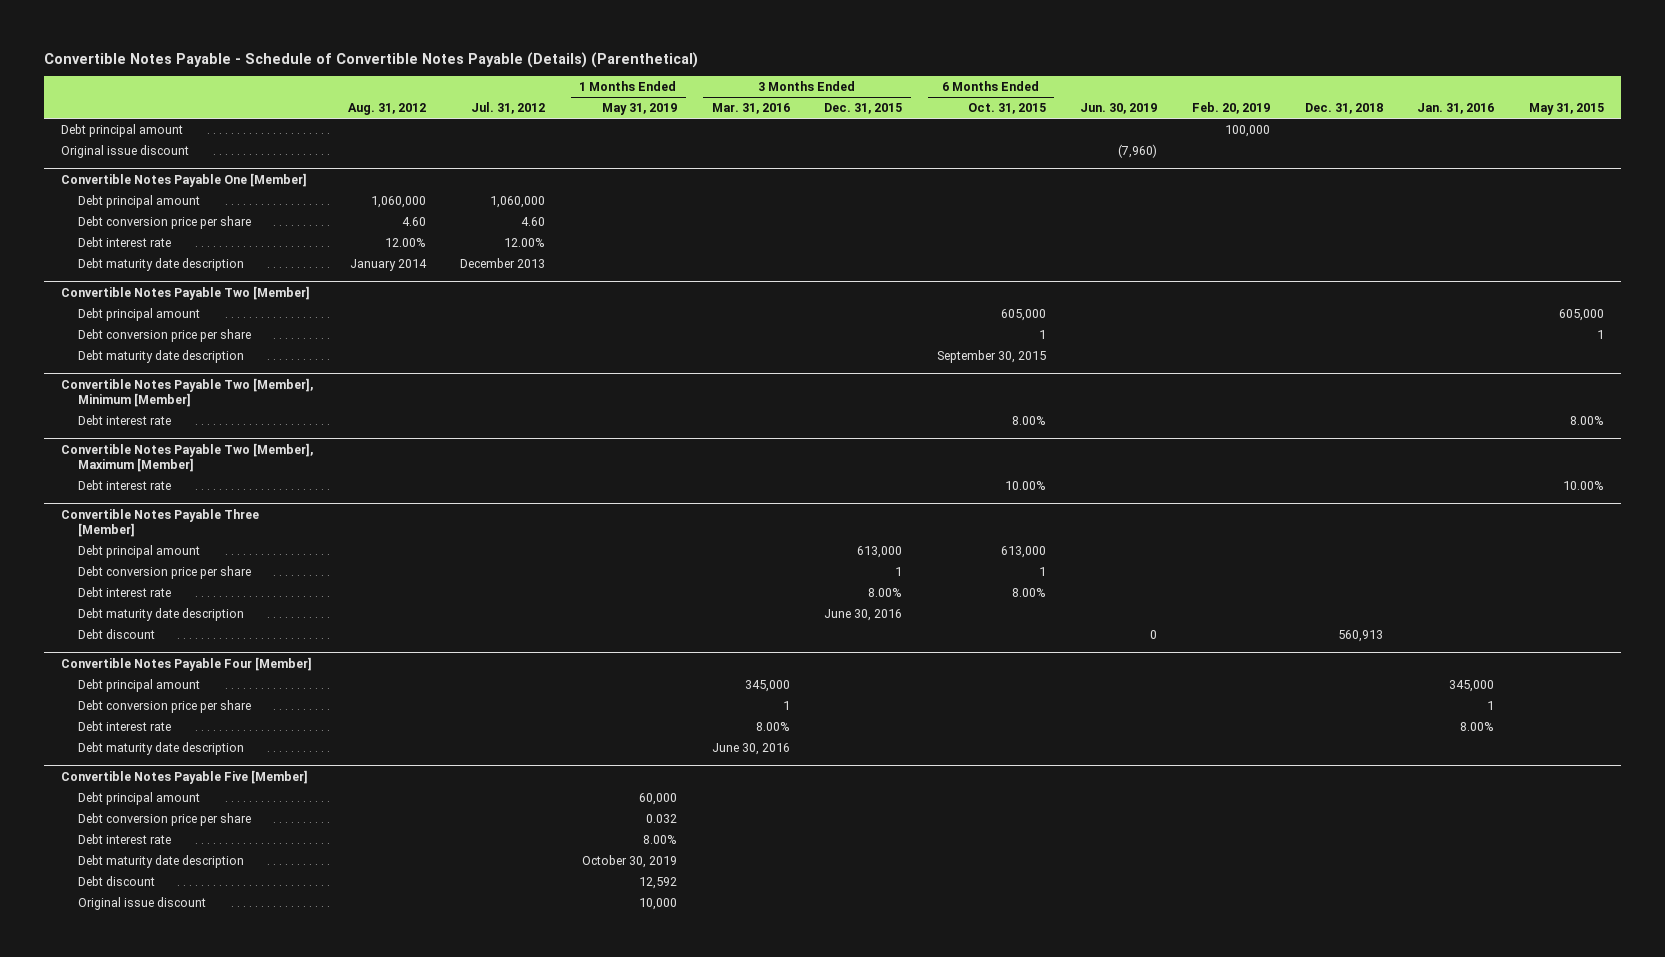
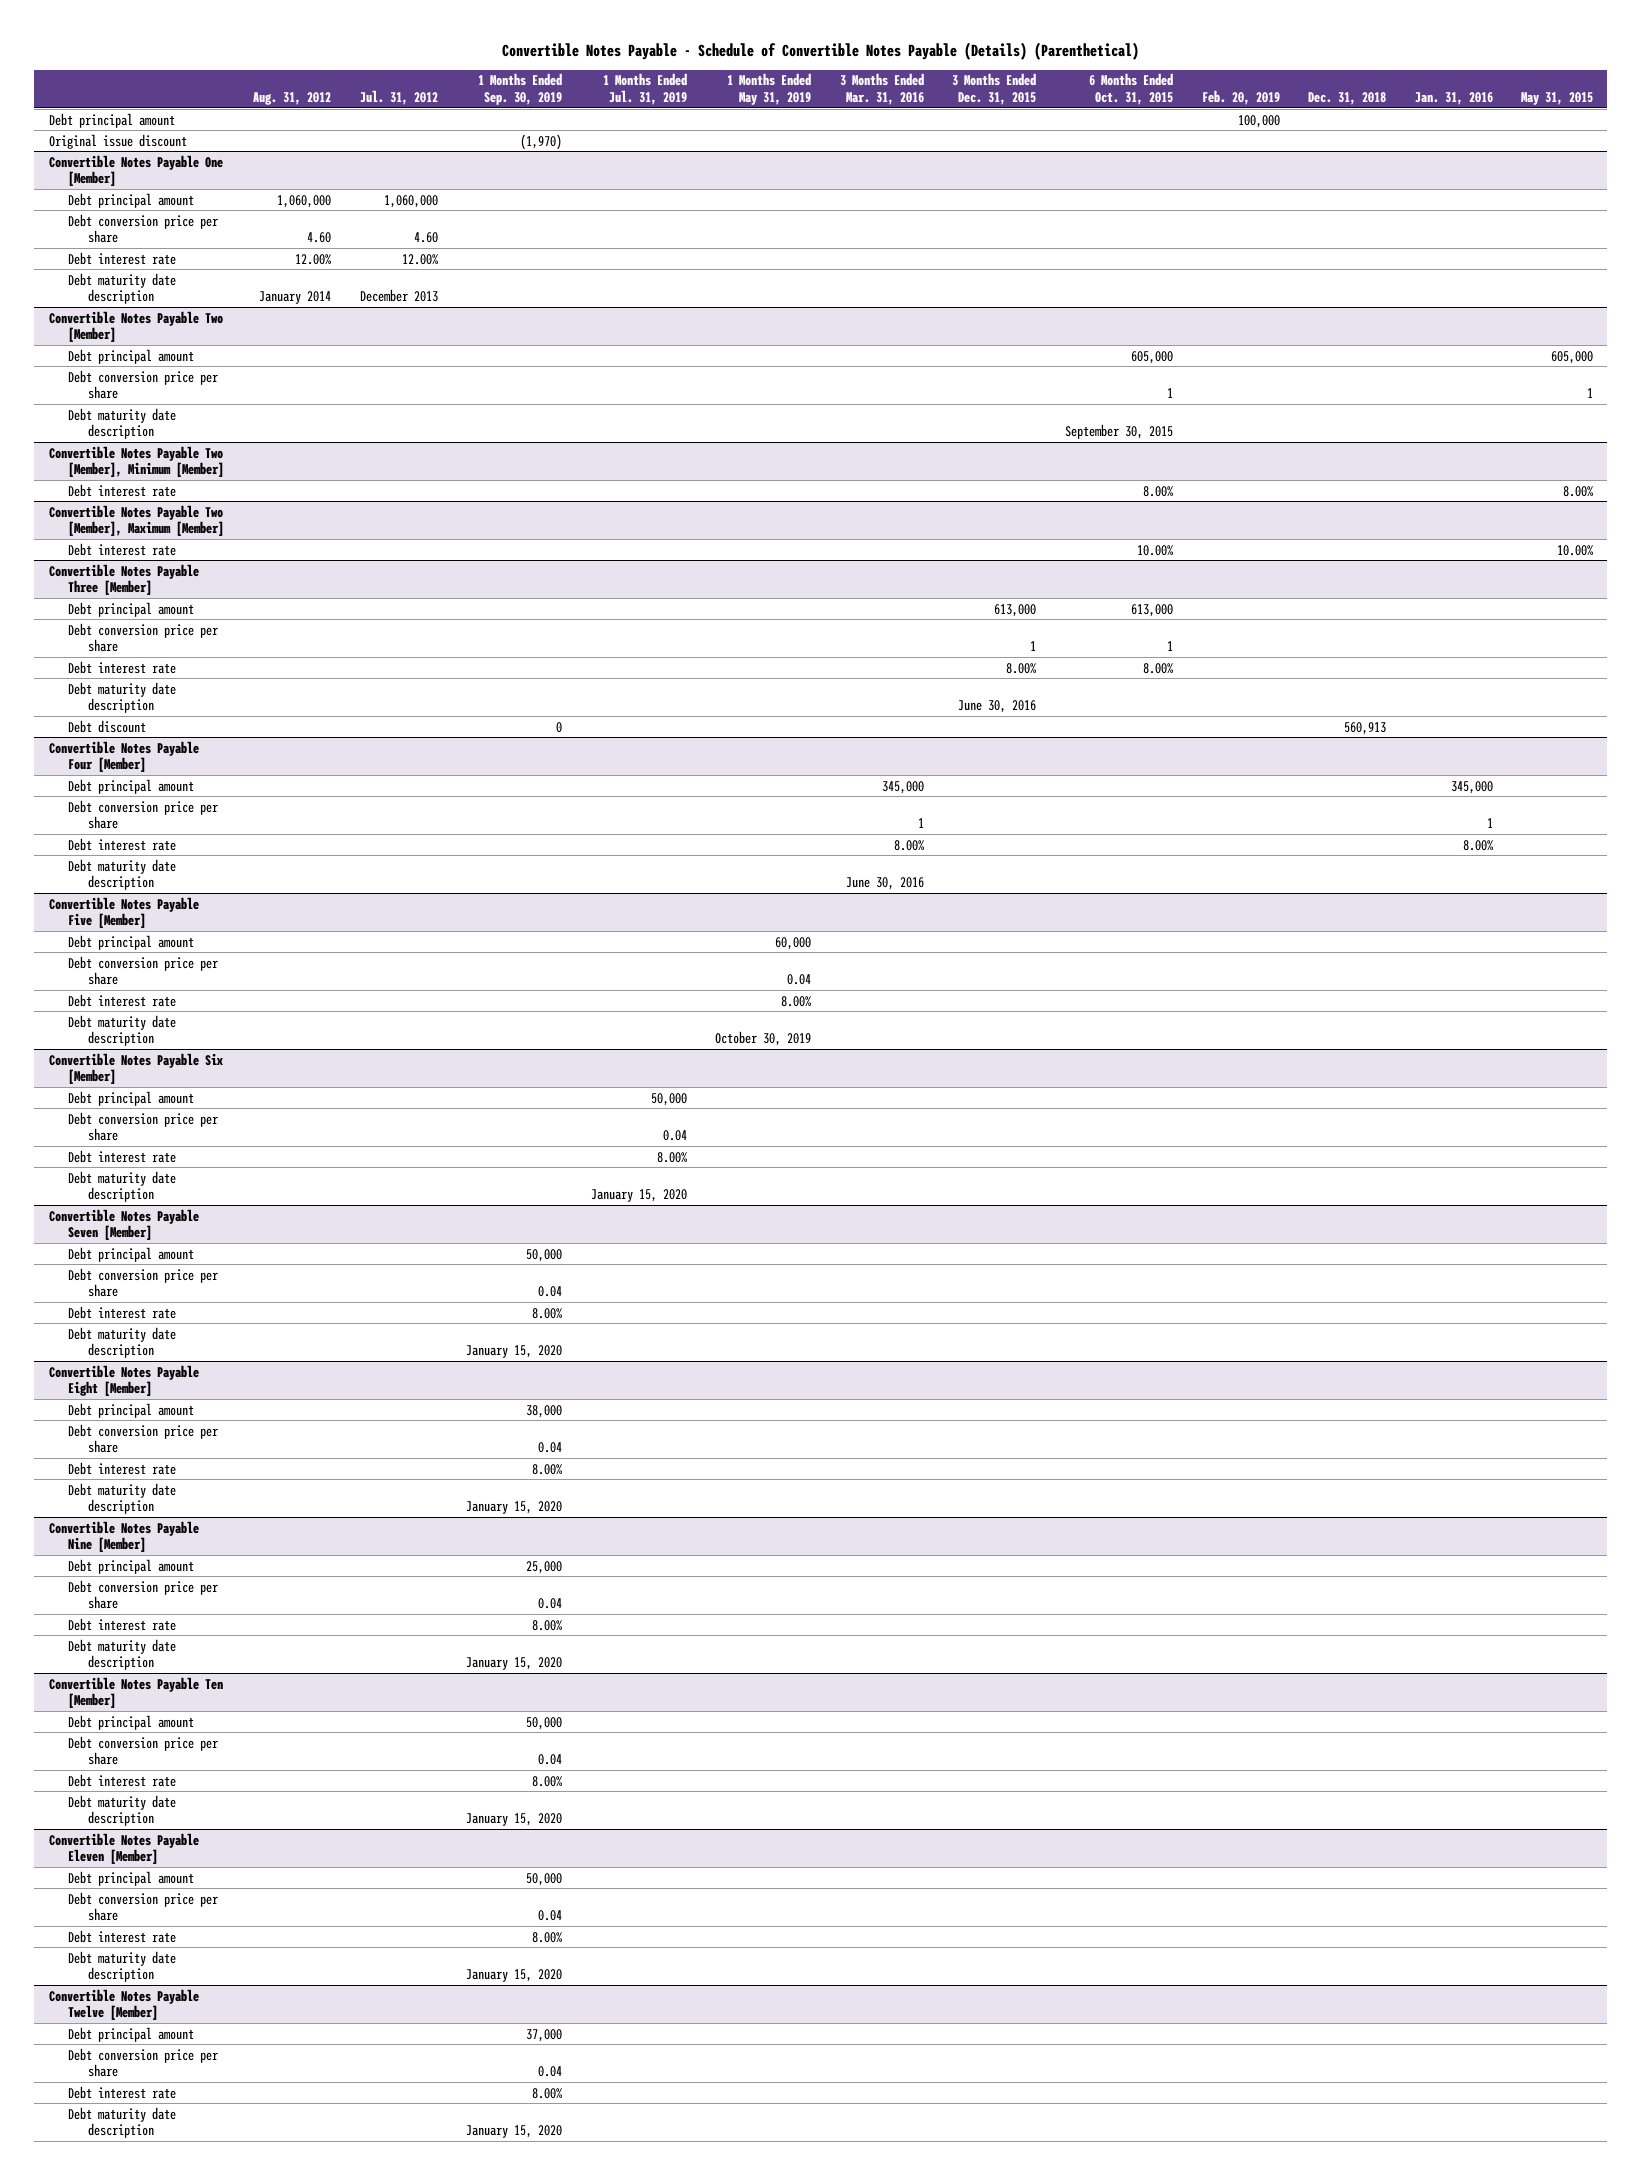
- | Aug. 31, 2012 | Jul. 31, 2012 | 1 Months Ended May 31, 2019 | 3 Months Ended Mar. 31, 2016 | 3 Months Ended Dec. 31, 2015 | 6 Months Ended Oct. 31, 2015 | Jun. 30, 2019 | Feb. 20, 2019 | Dec. 31, 2018 | Jan. 31, 2016 | May 31, 2015
+ | Aug. 31, 2012 | Jul. 31, 2012 | 1 Months Ended Sep. 30, 2019 | 1 Months Ended Jul. 31, 2019 | 1 Months Ended May 31, 2019 | 3 Months Ended Mar. 31, 2016 | 3 Months Ended Dec. 31, 2015 | 6 Months Ended Oct. 31, 2015 | Feb. 20, 2019 | Dec. 31, 2018 | Jan. 31, 2016 | May 31, 2015
@ Convertible Notes Payable Five [Member]
- Debt conversion price per share | | | 0.032 | | | | | | | |
+ Debt conversion price per share | | | | | 0.04 | | | | | | |
- Debt discount | | | 12,592 | | | | | | | |
- Original issue discount | | | 10,000 | | | | | | | |
+ Convertible Notes Payable Six [Member]
+ Debt principal amount | | | | 50,000 | | | | | | | |
+ Debt conversion price per share | | | | 0.04 | | | | | | | |
+ Debt interest rate | | | | 8.00% | | | | | | | |
+ Debt maturity date description | | | | January 15, 2020 | | | | | | | |
+ Convertible Notes Payable Seven [Member]
+ Debt principal amount | | | 50,000 | | | | | | | | |
+ Debt conversion price per share | | | 0.04 | | | | | | | | |
+ Debt interest rate | | | 8.00% | | | | | | | | |
+ Debt maturity date description | | | January 15, 2020 | | | | | | | | |
+ Convertible Notes Payable Eight [Member]
+ Debt principal amount | | | 38,000 | | | | | | | | |
+ Debt conversion price per share | | | 0.04 | | | | | | | | |
+ Debt interest rate | | | 8.00% | | | | | | | | |
+ Debt maturity date description | | | January 15, 2020 | | | | | | | | |
+ Convertible Notes Payable Nine [Member]
+ Debt principal amount | | | 25,000 | | | | | | | | |
+ Debt conversion price per share | | | 0.04 | | | | | | | | |
+ Debt interest rate | | | 8.00% | | | | | | | | |
+ Debt maturity date description | | | January 15, 2020 | | | | | | | | |
+ Convertible Notes Payable Ten [Member]
+ Debt principal amount | | | 50,000 | | | | | | | | |
+ Debt conversion price per share | | | 0.04 | | | | | | | | |
+ Debt interest rate | | | 8.00% | | | | | | | | |
+ Debt maturity date description | | | January 15, 2020 | | | | | | | | |
+ Convertible Notes Payable Eleven [Member]
+ Debt principal amount | | | 50,000 | | | | | | | | |
+ Debt conversion price per share | | | 0.04 | | | | | | | | |
+ Debt interest rate | | | 8.00% | | | | | | | | |
+ Debt maturity date description | | | January 15, 2020 | | | | | | | | |
+ Convertible Notes Payable Twelve [Member]
+ Debt principal amount | | | 37,000 | | | | | | | | |
+ Debt conversion price per share | | | 0.04 | | | | | | | | |
+ Debt interest rate | | | 8.00% | | | | | | | | |
+ Debt maturity date description | | | January 15, 2020 | | | | | | | | |

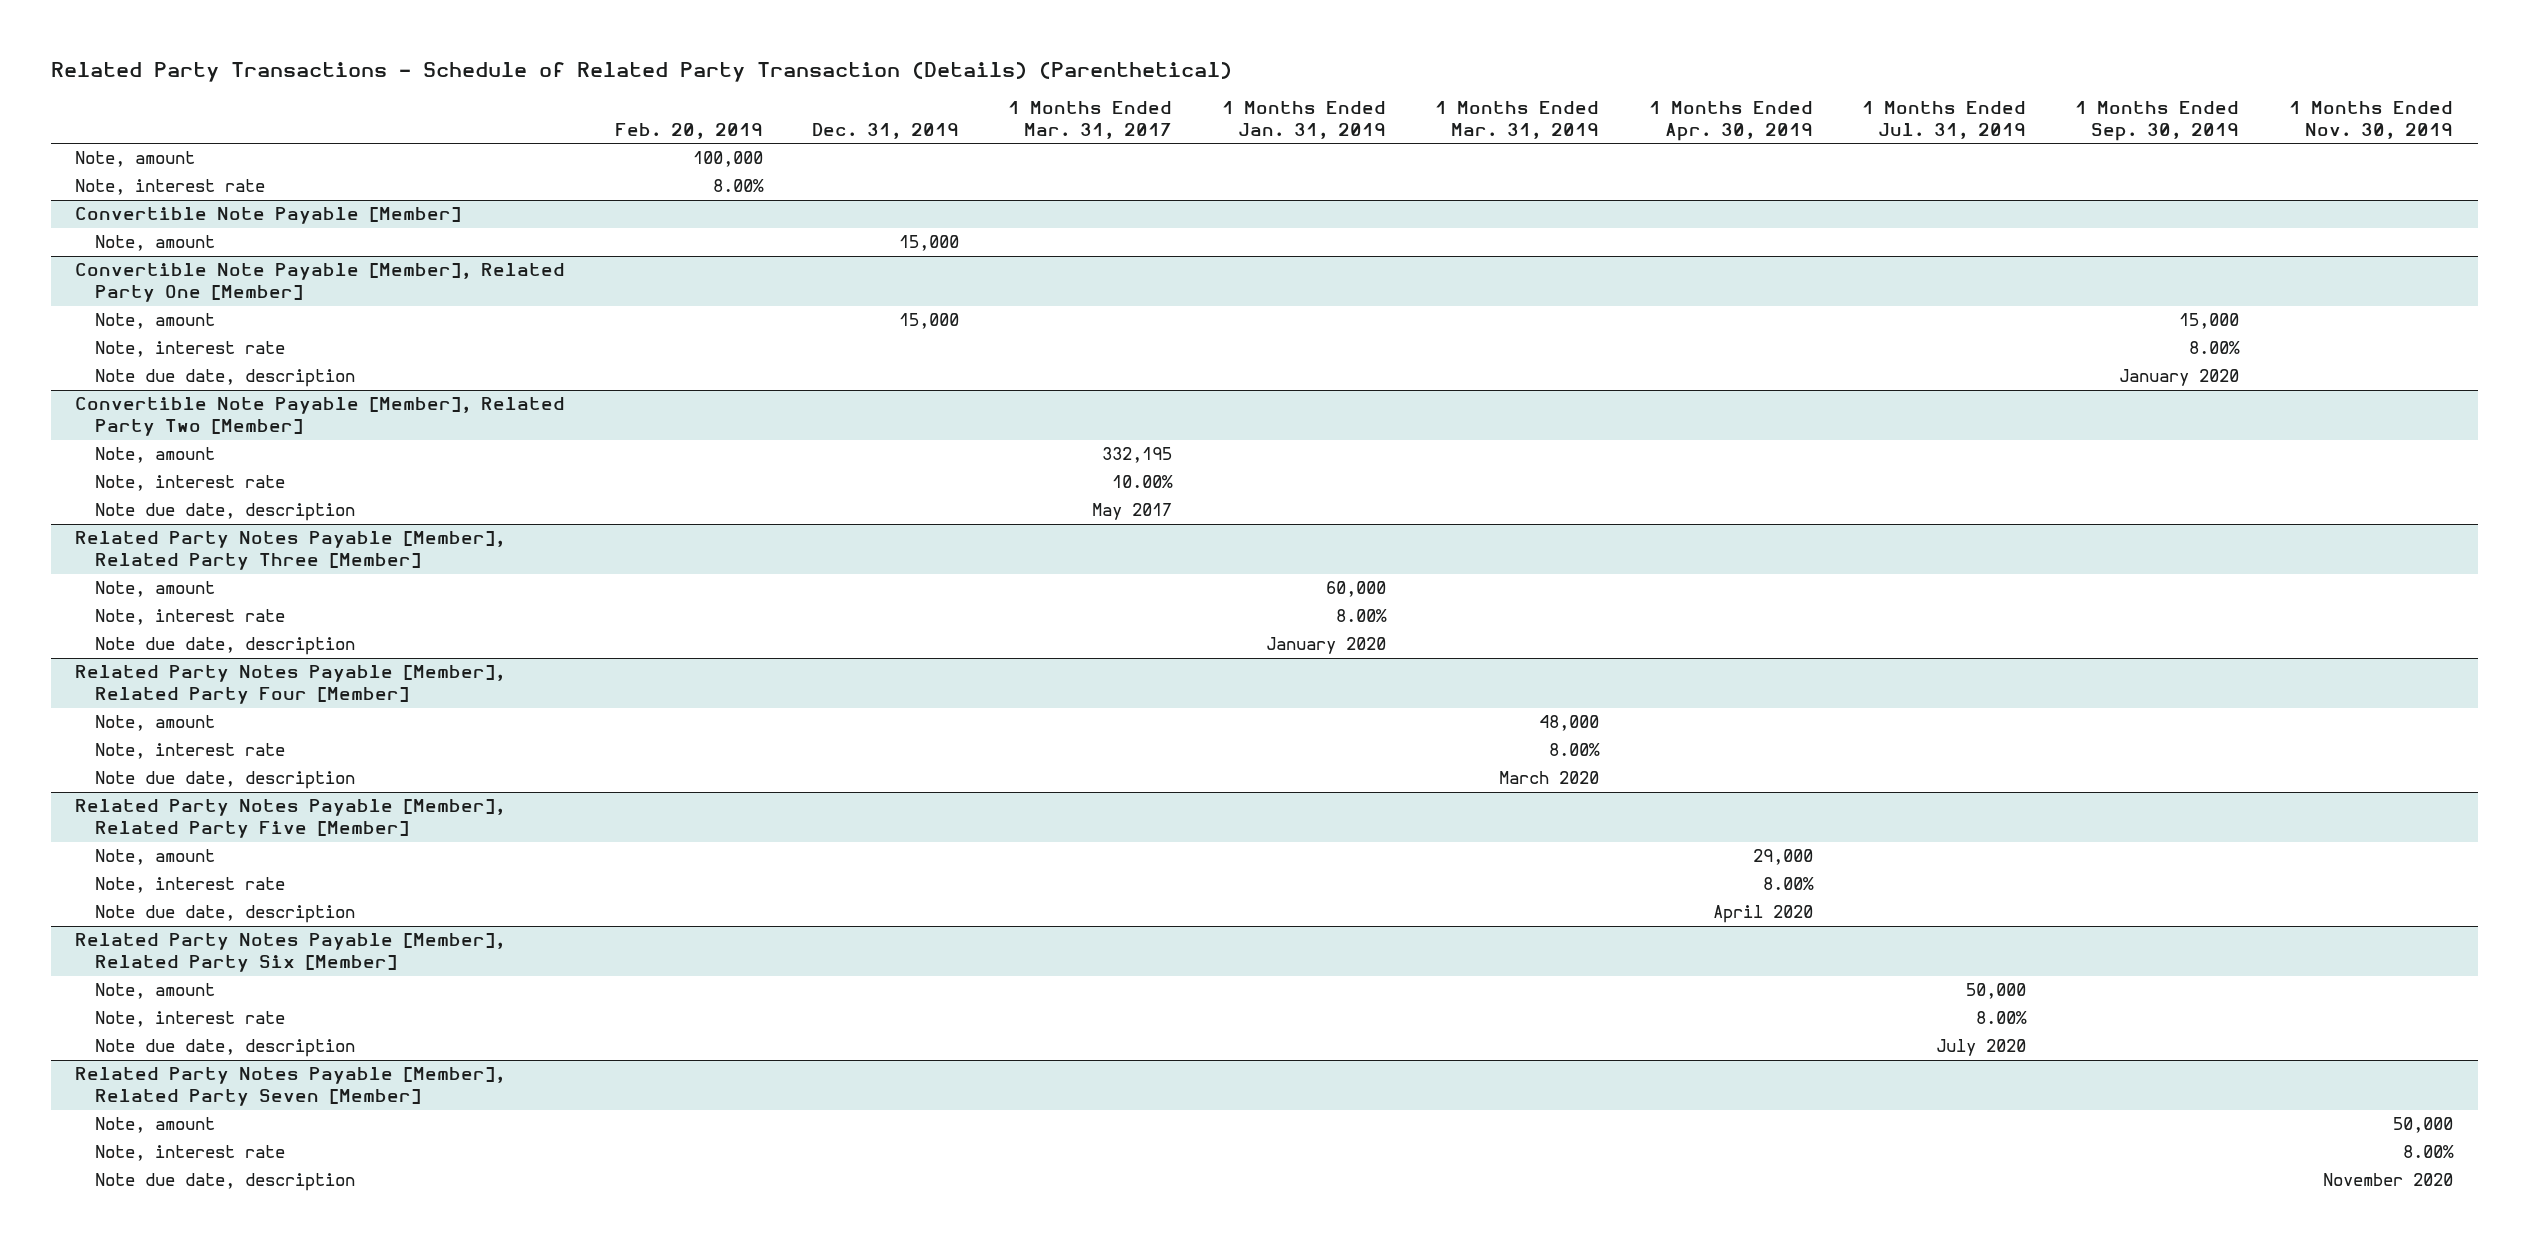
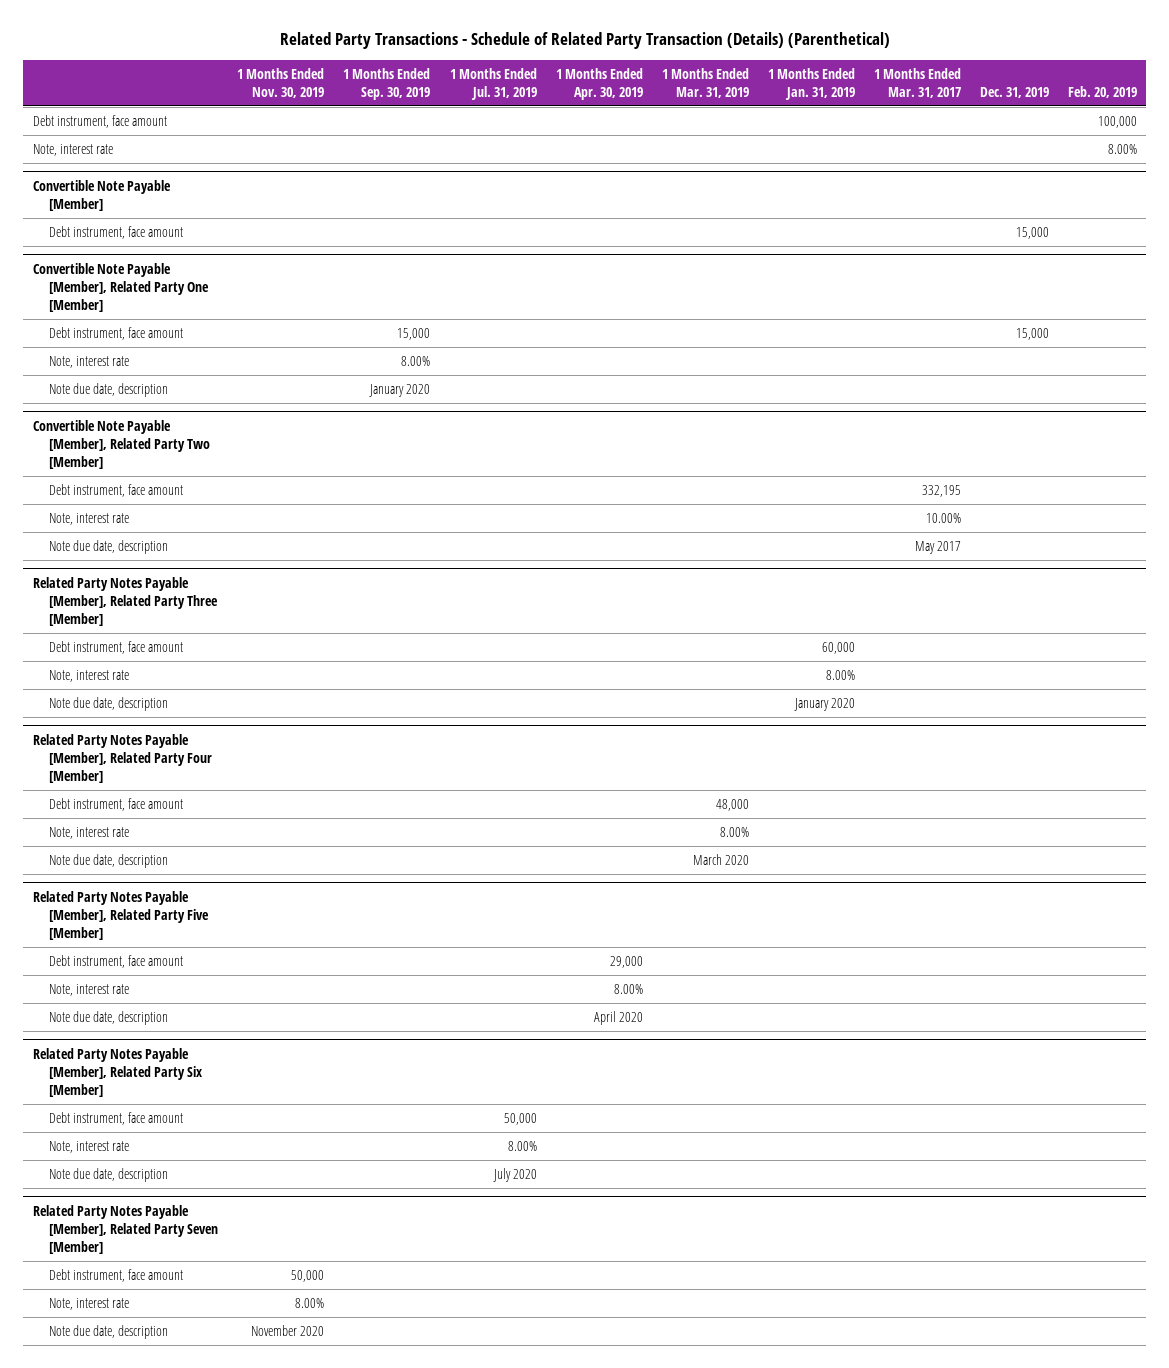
- | Feb. 20, 2019 | Dec. 31, 2019 | 1 Months Ended Mar. 31, 2017 | 1 Months Ended Jan. 31, 2019 | 1 Months Ended Mar. 31, 2019 | 1 Months Ended Apr. 30, 2019 | 1 Months Ended Jul. 31, 2019 | 1 Months Ended Sep. 30, 2019 | 1 Months Ended Nov. 30, 2019
+ | 1 Months Ended Nov. 30, 2019 | 1 Months Ended Sep. 30, 2019 | 1 Months Ended Jul. 31, 2019 | 1 Months Ended Apr. 30, 2019 | 1 Months Ended Mar. 31, 2019 | 1 Months Ended Jan. 31, 2019 | 1 Months Ended Mar. 31, 2017 | Dec. 31, 2019 | Feb. 20, 2019
- Note, amount | 100,000 | | | | | | | |
+ Debt instrument, face amount | | | | | | | | | 100,000
@ Convertible Note Payable [Member]
- Note, amount | | 15,000 | | | | | | |
+ Debt instrument, face amount | | | | | | | | 15,000 |
@ Convertible Note Payable [Member], Related Party One [Member]
- Note, amount | | 15,000 | | | | | | 15,000 |
+ Debt instrument, face amount | | 15,000 | | | | | | 15,000 |
@ Convertible Note Payable [Member], Related Party Two [Member]
- Note, amount | | | 332,195 | | | | | |
+ Debt instrument, face amount | | | | | | | 332,195 | |
@ Related Party Notes Payable [Member], Related Party Three [Member]
- Note, amount | | | | 60,000 | | | | |
+ Debt instrument, face amount | | | | | | 60,000 | | |
@ Related Party Notes Payable [Member], Related Party Four [Member]
- Note, amount | | | | | 48,000 | | | |
+ Debt instrument, face amount | | | | | 48,000 | | | |
@ Related Party Notes Payable [Member], Related Party Five [Member]
- Note, amount | | | | | | 29,000 | | |
+ Debt instrument, face amount | | | | 29,000 | | | | |
@ Related Party Notes Payable [Member], Related Party Six [Member]
- Note, amount | | | | | | | 50,000 | |
+ Debt instrument, face amount | | | 50,000 | | | | | |
@ Related Party Notes Payable [Member], Related Party Seven [Member]
- Note, amount | | | | | | | | | 50,000
+ Debt instrument, face amount | 50,000 | | | | | | | |

